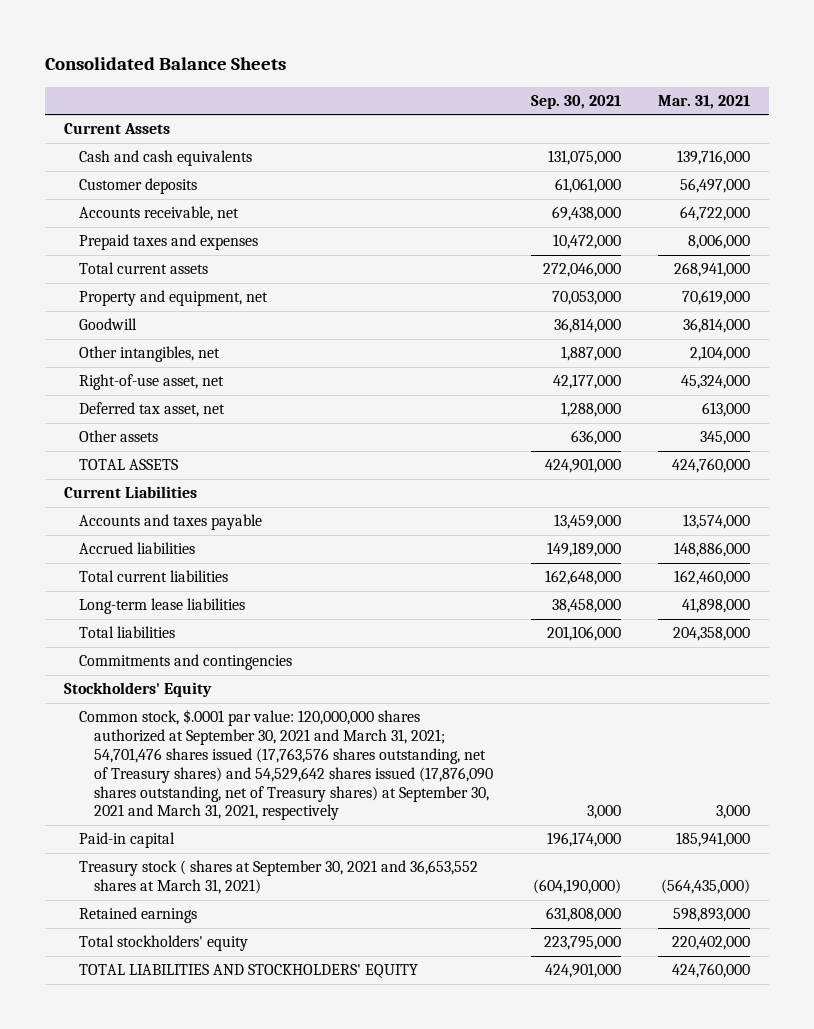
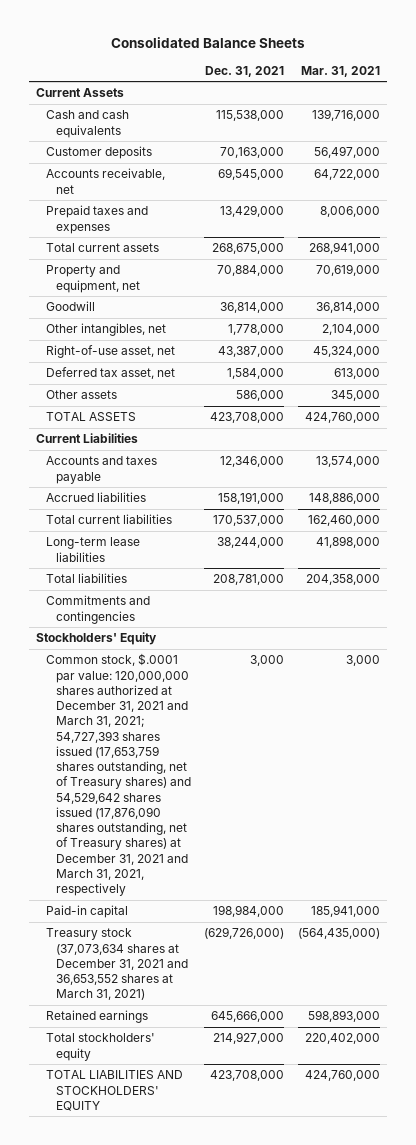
- | Sep. 30, 2021 | Mar. 31, 2021
+ | Dec. 31, 2021 | Mar. 31, 2021
- Common stock, $.0001 par value: 120,000,000 shares authorized at September 30, 2021 and March 31, 2021; 54,701,476 shares issued (17,763,576 shares outstanding, net of Treasury shares) and 54,529,642 shares issued (17,876,090 shares outstanding, net of Treasury shares) at September 30, 2021 and March 31, 2021, respectively | 3,000 | 3,000
+ Common stock, $.0001 par value: 120,000,000 shares authorized at December 31, 2021 and March 31, 2021; 54,727,393 shares issued (17,653,759 shares outstanding, net of Treasury shares) and 54,529,642 shares issued (17,876,090 shares outstanding, net of Treasury shares) at December 31, 2021 and March 31, 2021, respectively | 3,000 | 3,000
- Treasury stock ( shares at September 30, 2021 and 36,653,552 shares at March 31, 2021) | (604,190,000) | (564,435,000)
+ Treasury stock (37,073,634 shares at December 31, 2021 and 36,653,552 shares at March 31, 2021) | (629,726,000) | (564,435,000)

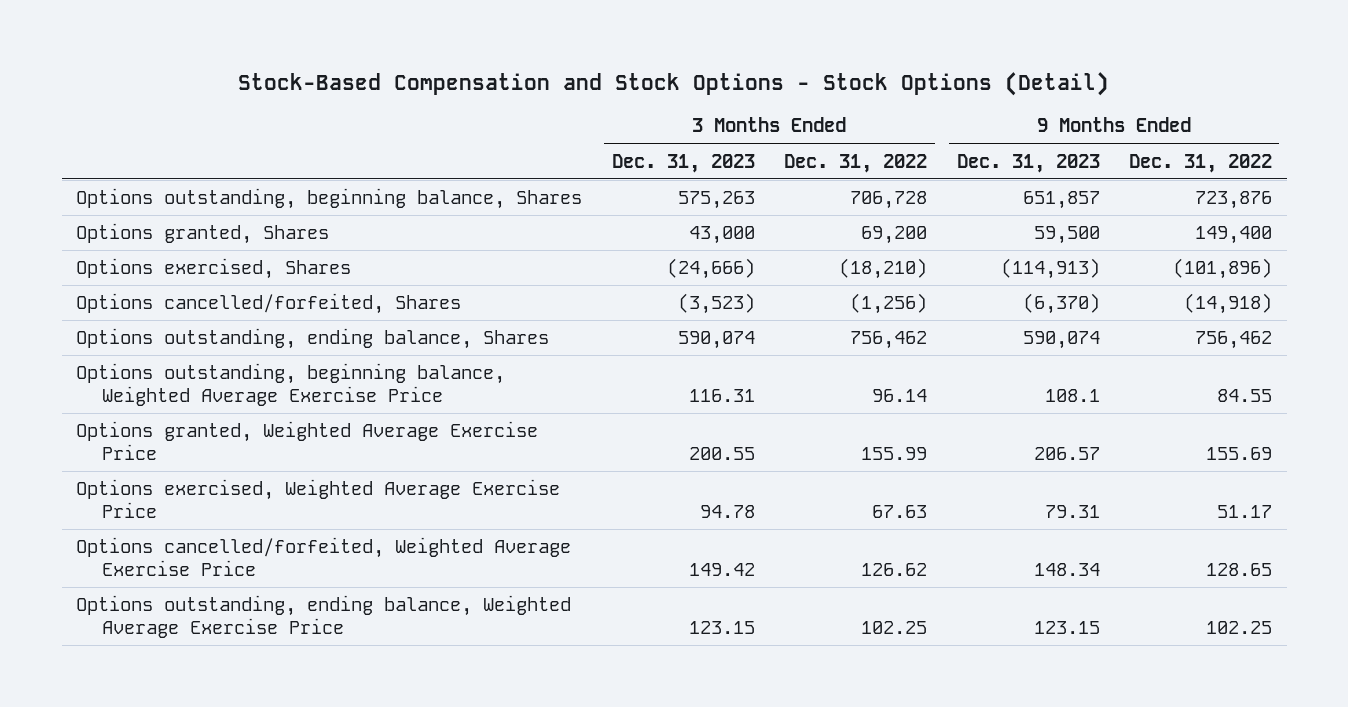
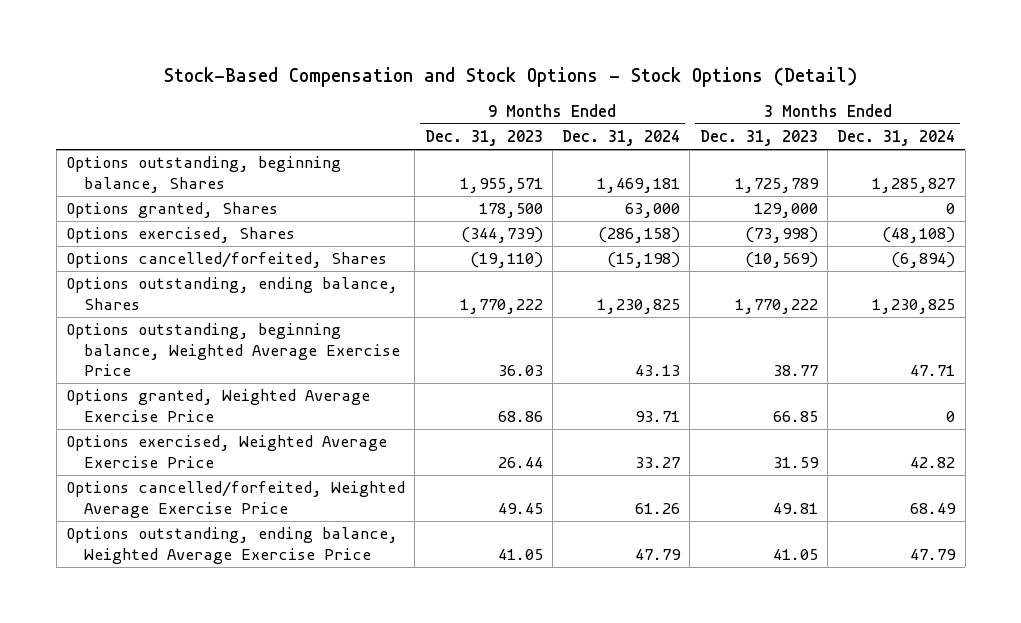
- | 3 Months Ended Dec. 31, 2023 | 3 Months Ended Dec. 31, 2022 | 9 Months Ended Dec. 31, 2023 | 9 Months Ended Dec. 31, 2022
+ | 9 Months Ended Dec. 31, 2023 | 9 Months Ended Dec. 31, 2024 | 3 Months Ended Dec. 31, 2023 | 3 Months Ended Dec. 31, 2024
- Options outstanding, beginning balance, Shares | 575,263 | 706,728 | 651,857 | 723,876
- Options granted, Shares | 43,000 | 69,200 | 59,500 | 149,400
- Options exercised, Shares | (24,666) | (18,210) | (114,913) | (101,896)
- Options cancelled/forfeited, Shares | (3,523) | (1,256) | (6,370) | (14,918)
- Options outstanding, ending balance, Shares | 590,074 | 756,462 | 590,074 | 756,462
- Options outstanding, beginning balance, Weighted Average Exercise Price | 116.31 | 96.14 | 108.1 | 84.55
- Options granted, Weighted Average Exercise Price | 200.55 | 155.99 | 206.57 | 155.69
- Options exercised, Weighted Average Exercise Price | 94.78 | 67.63 | 79.31 | 51.17
- Options cancelled/forfeited, Weighted Average Exercise Price | 149.42 | 126.62 | 148.34 | 128.65
- Options outstanding, ending balance, Weighted Average Exercise Price | 123.15 | 102.25 | 123.15 | 102.25
+ Options outstanding, beginning balance, Shares | 1,955,571 | 1,469,181 | 1,725,789 | 1,285,827
+ Options granted, Shares | 178,500 | 63,000 | 129,000 | 0
+ Options exercised, Shares | (344,739) | (286,158) | (73,998) | (48,108)
+ Options cancelled/forfeited, Shares | (19,110) | (15,198) | (10,569) | (6,894)
+ Options outstanding, ending balance, Shares | 1,770,222 | 1,230,825 | 1,770,222 | 1,230,825
+ Options outstanding, beginning balance, Weighted Average Exercise Price | 36.03 | 43.13 | 38.77 | 47.71
+ Options granted, Weighted Average Exercise Price | 68.86 | 93.71 | 66.85 | 0
+ Options exercised, Weighted Average Exercise Price | 26.44 | 33.27 | 31.59 | 42.82
+ Options cancelled/forfeited, Weighted Average Exercise Price | 49.45 | 61.26 | 49.81 | 68.49
+ Options outstanding, ending balance, Weighted Average Exercise Price | 41.05 | 47.79 | 41.05 | 47.79

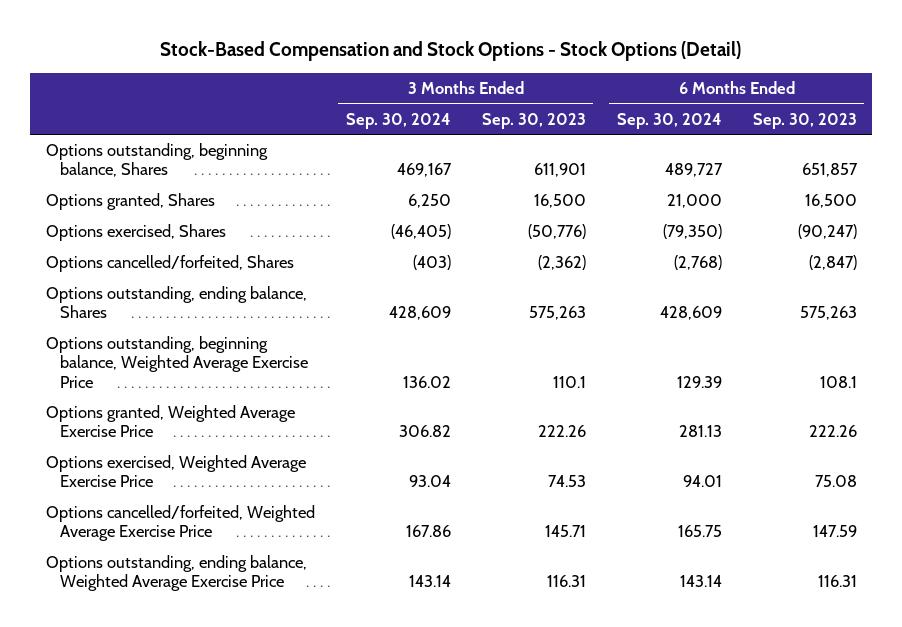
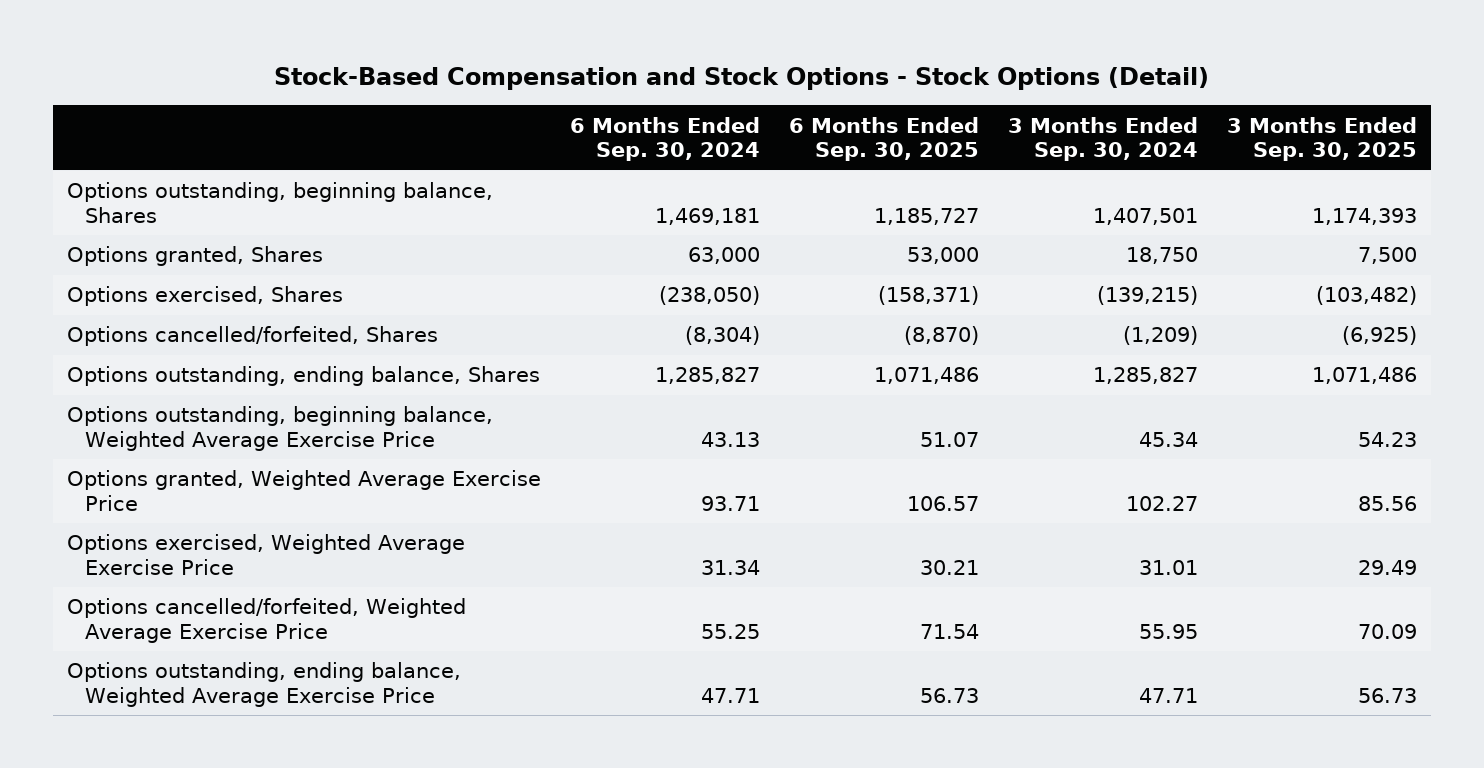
- | 3 Months Ended Sep. 30, 2024 | 3 Months Ended Sep. 30, 2023 | 6 Months Ended Sep. 30, 2024 | 6 Months Ended Sep. 30, 2023
+ | 6 Months Ended Sep. 30, 2024 | 6 Months Ended Sep. 30, 2025 | 3 Months Ended Sep. 30, 2024 | 3 Months Ended Sep. 30, 2025
- Options outstanding, beginning balance, Shares | 469,167 | 611,901 | 489,727 | 651,857
- Options granted, Shares | 6,250 | 16,500 | 21,000 | 16,500
- Options exercised, Shares | (46,405) | (50,776) | (79,350) | (90,247)
- Options cancelled/forfeited, Shares | (403) | (2,362) | (2,768) | (2,847)
- Options outstanding, ending balance, Shares | 428,609 | 575,263 | 428,609 | 575,263
- Options outstanding, beginning balance, Weighted Average Exercise Price | 136.02 | 110.1 | 129.39 | 108.1
- Options granted, Weighted Average Exercise Price | 306.82 | 222.26 | 281.13 | 222.26
- Options exercised, Weighted Average Exercise Price | 93.04 | 74.53 | 94.01 | 75.08
- Options cancelled/forfeited, Weighted Average Exercise Price | 167.86 | 145.71 | 165.75 | 147.59
- Options outstanding, ending balance, Weighted Average Exercise Price | 143.14 | 116.31 | 143.14 | 116.31
+ Options outstanding, beginning balance, Shares | 1,469,181 | 1,185,727 | 1,407,501 | 1,174,393
+ Options granted, Shares | 63,000 | 53,000 | 18,750 | 7,500
+ Options exercised, Shares | (238,050) | (158,371) | (139,215) | (103,482)
+ Options cancelled/forfeited, Shares | (8,304) | (8,870) | (1,209) | (6,925)
+ Options outstanding, ending balance, Shares | 1,285,827 | 1,071,486 | 1,285,827 | 1,071,486
+ Options outstanding, beginning balance, Weighted Average Exercise Price | 43.13 | 51.07 | 45.34 | 54.23
+ Options granted, Weighted Average Exercise Price | 93.71 | 106.57 | 102.27 | 85.56
+ Options exercised, Weighted Average Exercise Price | 31.34 | 30.21 | 31.01 | 29.49
+ Options cancelled/forfeited, Weighted Average Exercise Price | 55.25 | 71.54 | 55.95 | 70.09
+ Options outstanding, ending balance, Weighted Average Exercise Price | 47.71 | 56.73 | 47.71 | 56.73

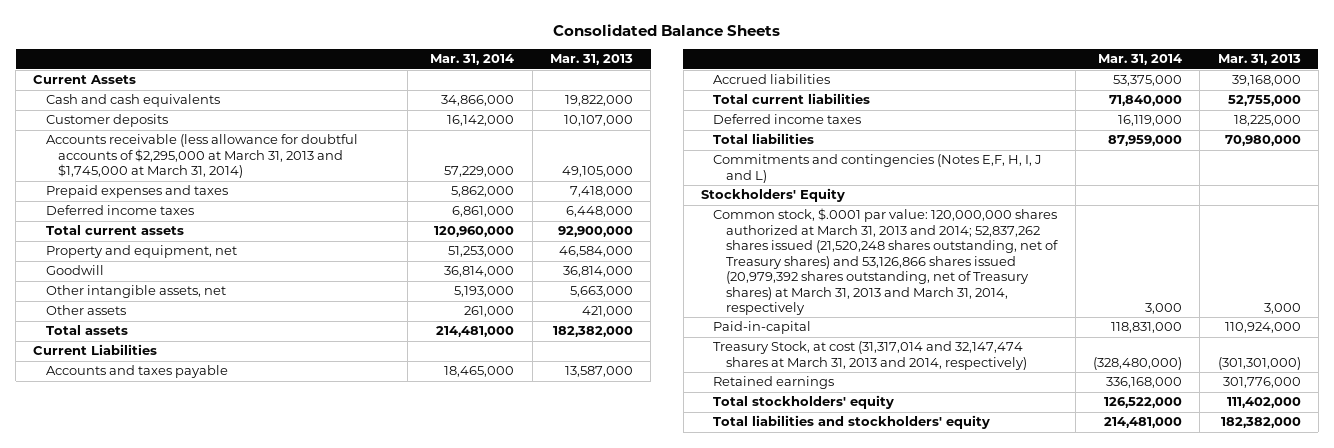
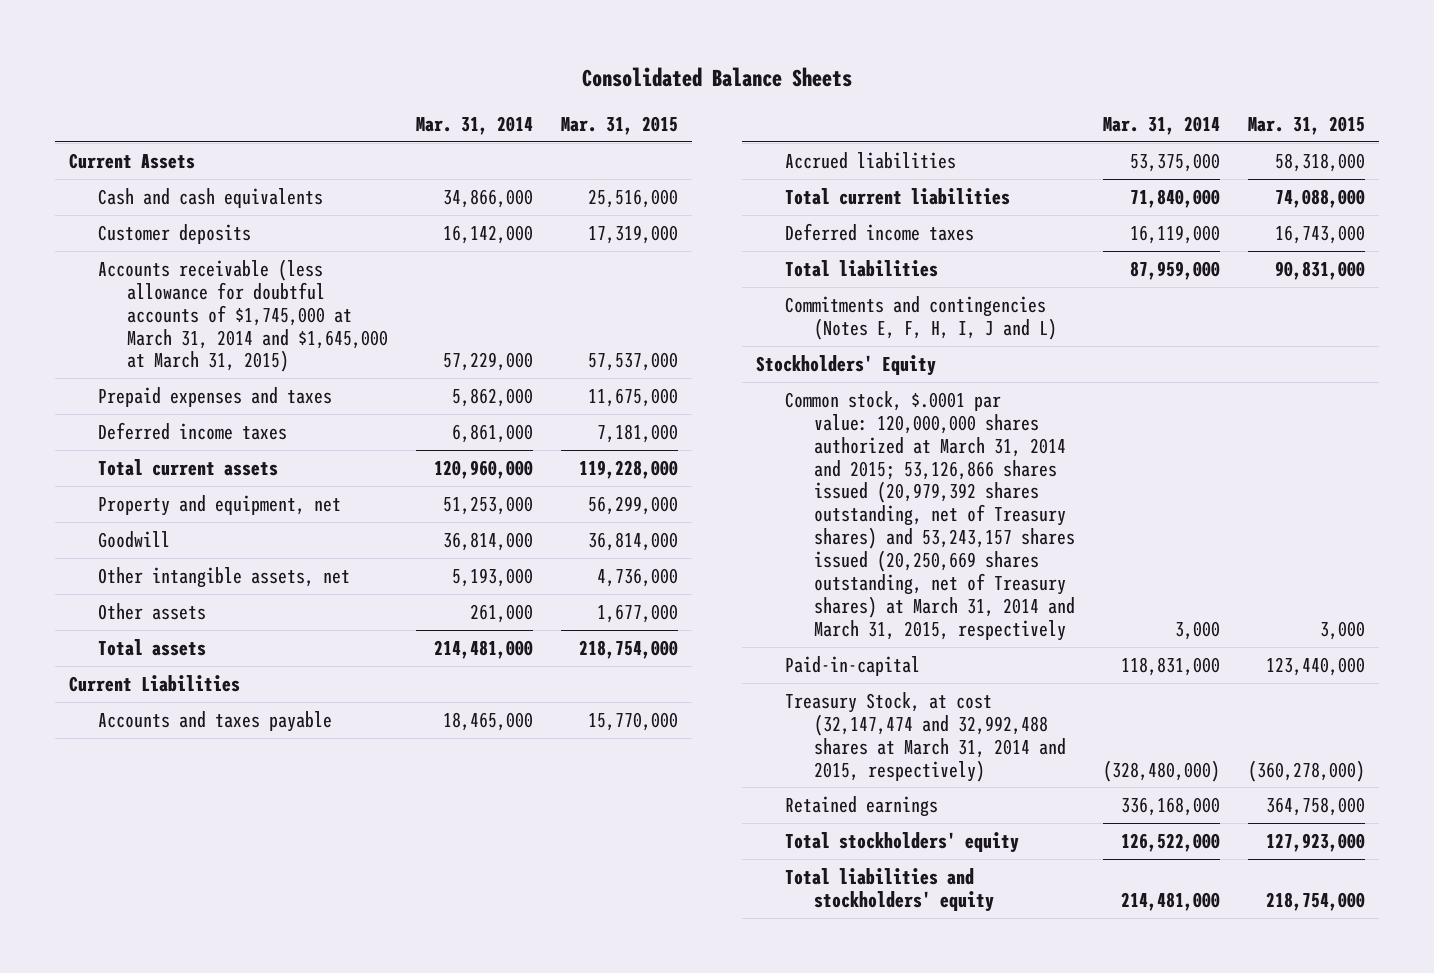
- | Mar. 31, 2014 | Mar. 31, 2013
+ | Mar. 31, 2014 | Mar. 31, 2015
- Accounts receivable (less allowance for doubtful accounts of $2,295,000 at March 31, 2013 and $1,745,000 at March 31, 2014) | 57,229,000 | 49,105,000
+ Accounts receivable (less allowance for doubtful accounts of $1,745,000 at March 31, 2014 and $1,645,000 at March 31, 2015) | 57,229,000 | 57,537,000
- Commitments and contingencies (Notes E,F, H, I, J and L)
+ Commitments and contingencies (Notes E, F, H, I, J and L)
- Common stock, $.0001 par value: 120,000,000 shares authorized at March 31, 2013 and 2014; 52,837,262 shares issued (21,520,248 shares outstanding, net of Treasury shares) and 53,126,866 shares issued (20,979,392 shares outstanding, net of Treasury shares) at March 31, 2013 and March 31, 2014, respectively | 3,000 | 3,000
+ Common stock, $.0001 par value: 120,000,000 shares authorized at March 31, 2014 and 2015; 53,126,866 shares issued (20,979,392 shares outstanding, net of Treasury shares) and 53,243,157 shares issued (20,250,669 shares outstanding, net of Treasury shares) at March 31, 2014 and March 31, 2015, respectively | 3,000 | 3,000
- Treasury Stock, at cost (31,317,014 and 32,147,474 shares at March 31, 2013 and 2014, respectively) | (328,480,000) | (301,301,000)
+ Treasury Stock, at cost (32,147,474 and 32,992,488 shares at March 31, 2014 and 2015, respectively) | (328,480,000) | (360,278,000)

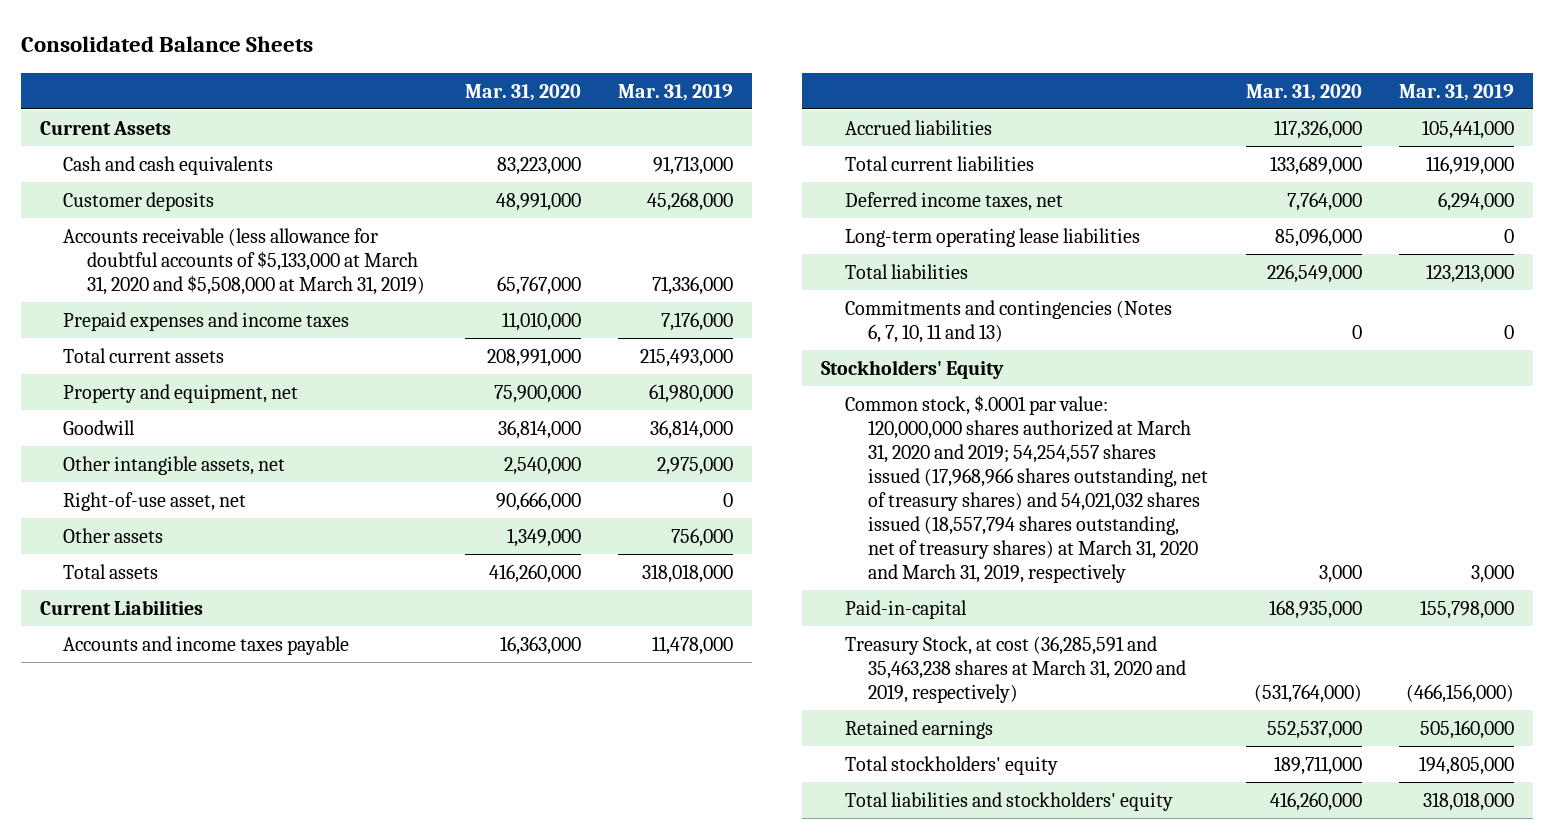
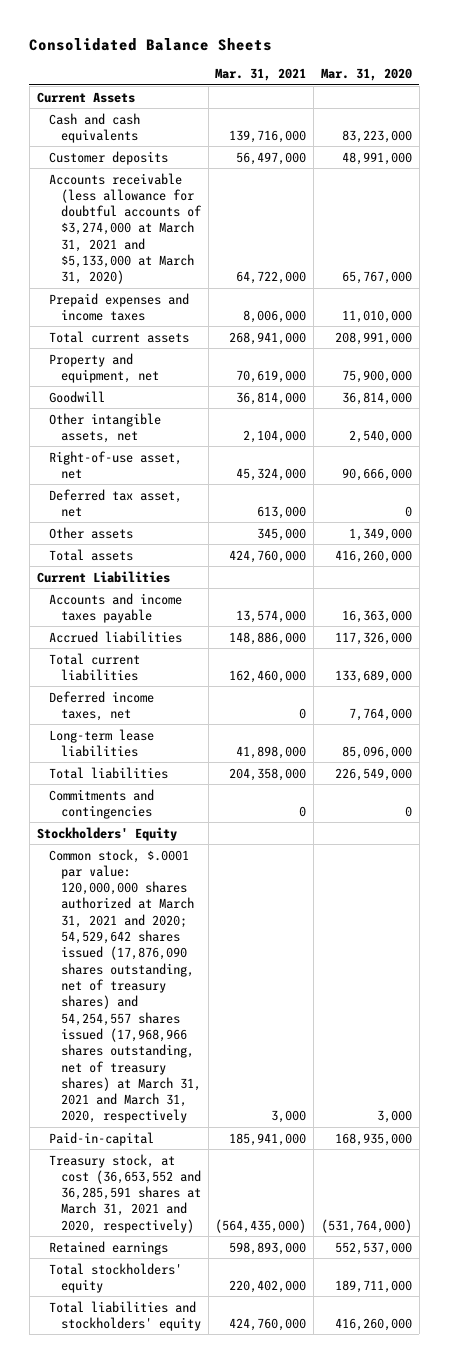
- | Mar. 31, 2020 | Mar. 31, 2019
+ | Mar. 31, 2021 | Mar. 31, 2020
- Accounts receivable (less allowance for doubtful accounts of $5,133,000 at March 31, 2020 and $5,508,000 at March 31, 2019) | 65,767,000 | 71,336,000
+ Accounts receivable (less allowance for doubtful accounts of $3,274,000 at March 31, 2021 and $5,133,000 at March 31, 2020) | 64,722,000 | 65,767,000
+ Deferred tax asset, net | 613,000 | 0
- Long-term operating lease liabilities | 85,096,000 | 0
+ Long-term lease liabilities | 41,898,000 | 85,096,000
- Commitments and contingencies (Notes 6, 7, 10, 11 and 13) | 0 | 0
+ Commitments and contingencies | 0 | 0
- Common stock, $.0001 par value: 120,000,000 shares authorized at March 31, 2020 and 2019; 54,254,557 shares issued (17,968,966 shares outstanding, net of treasury shares) and 54,021,032 shares issued (18,557,794 shares outstanding, net of treasury shares) at March 31, 2020 and March 31, 2019, respectively | 3,000 | 3,000
+ Common stock, $.0001 par value: 120,000,000 shares authorized at March 31, 2021 and 2020; 54,529,642 shares issued (17,876,090 shares outstanding, net of treasury shares) and 54,254,557 shares issued (17,968,966 shares outstanding, net of treasury shares) at March 31, 2021 and March 31, 2020, respectively | 3,000 | 3,000
- Treasury Stock, at cost (36,285,591 and 35,463,238 shares at March 31, 2020 and 2019, respectively) | (531,764,000) | (466,156,000)
+ Treasury stock, at cost (36,653,552 and 36,285,591 shares at March 31, 2021 and 2020, respectively) | (564,435,000) | (531,764,000)

